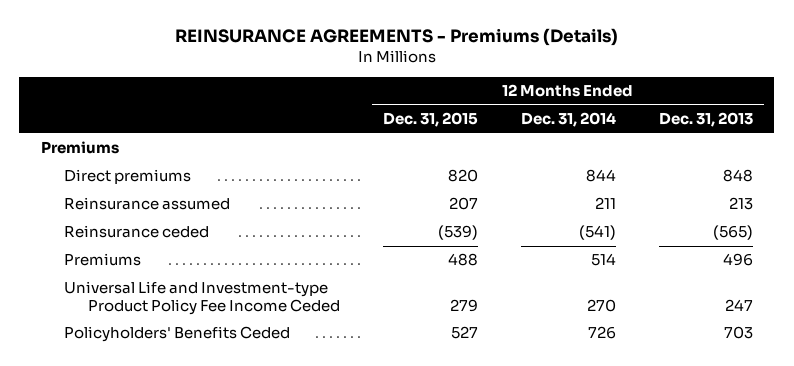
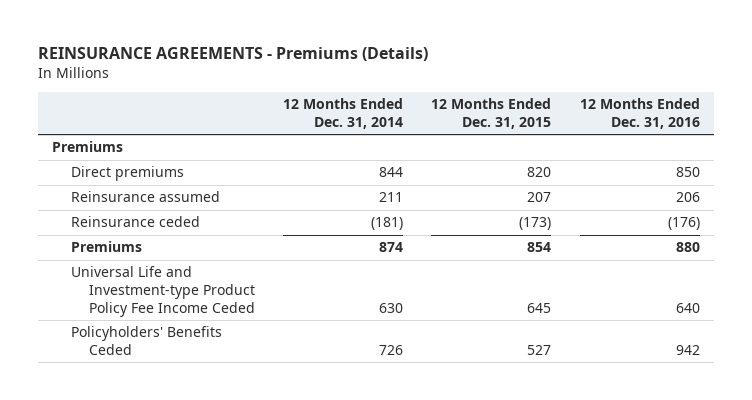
- | 12 Months Ended Dec. 31, 2015 | 12 Months Ended Dec. 31, 2014 | 12 Months Ended Dec. 31, 2013
+ | 12 Months Ended Dec. 31, 2014 | 12 Months Ended Dec. 31, 2015 | 12 Months Ended Dec. 31, 2016
- Reinsurance ceded | (539) | (541) | (565)
- Premiums | 488 | 514 | 496
- Universal Life and Investment-type Product Policy Fee Income Ceded | 279 | 270 | 247
+ Reinsurance ceded | (181) | (173) | (176)
+ Premiums | 874 | 854 | 880
+ Universal Life and Investment-type Product Policy Fee Income Ceded | 630 | 645 | 640

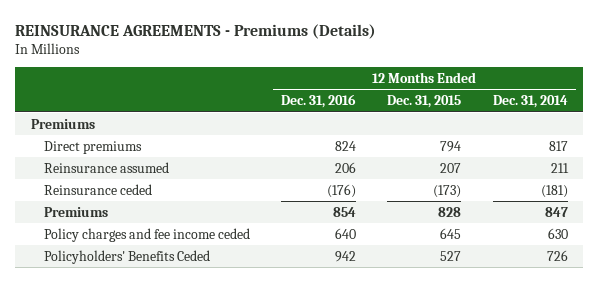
- | 12 Months Ended Dec. 31, 2014 | 12 Months Ended Dec. 31, 2015 | 12 Months Ended Dec. 31, 2016
+ | 12 Months Ended Dec. 31, 2016 | 12 Months Ended Dec. 31, 2015 | 12 Months Ended Dec. 31, 2014
- Direct premiums | 844 | 820 | 850
+ Direct premiums | 824 | 794 | 817
- Premiums | 874 | 854 | 880
- Universal Life and Investment-type Product Policy Fee Income Ceded | 630 | 645 | 640
+ Premiums | 854 | 828 | 847
+ Policy charges and fee income ceded | 640 | 645 | 630

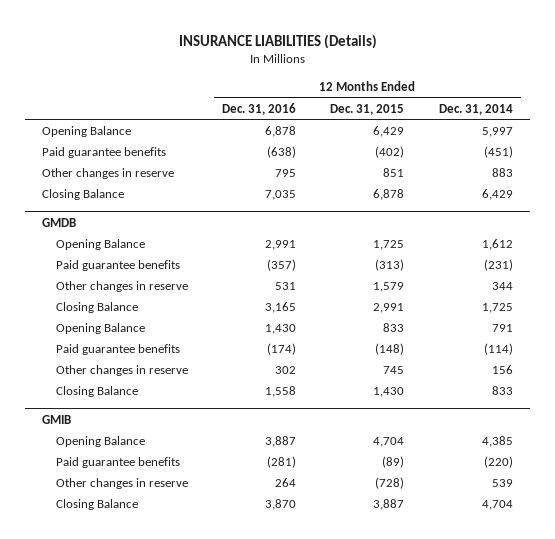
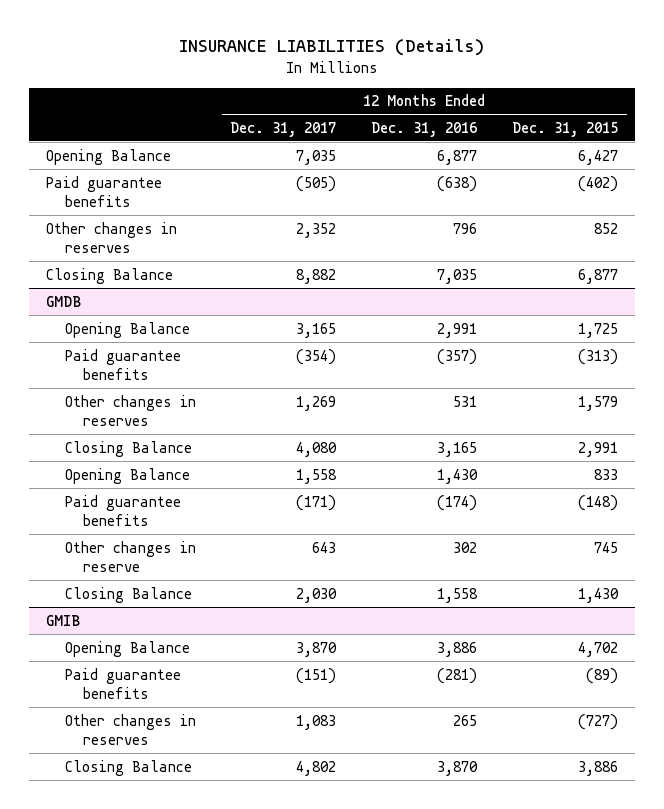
- | 12 Months Ended Dec. 31, 2016 | 12 Months Ended Dec. 31, 2015 | 12 Months Ended Dec. 31, 2014
+ | 12 Months Ended Dec. 31, 2017 | 12 Months Ended Dec. 31, 2016 | 12 Months Ended Dec. 31, 2015
- Opening Balance | 6,878 | 6,429 | 5,997
+ Opening Balance | 7,035 | 6,877 | 6,427
- Other changes in reserve | 795 | 851 | 883
- Closing Balance | 7,035 | 6,878 | 6,429
+ Other changes in reserves | 2,352 | 796 | 852
+ Closing Balance | 8,882 | 7,035 | 6,877
@ GMDB
- Other changes in reserve | 531 | 1,579 | 344
+ Other changes in reserves | 1,269 | 531 | 1,579
@ GMIB
- Opening Balance | 3,887 | 4,704 | 4,385
+ Opening Balance | 3,870 | 3,886 | 4,702
- Other changes in reserve | 264 | (728) | 539
- Closing Balance | 3,870 | 3,887 | 4,704
+ Other changes in reserves | 1,083 | 265 | (727)
+ Closing Balance | 4,802 | 3,870 | 3,886

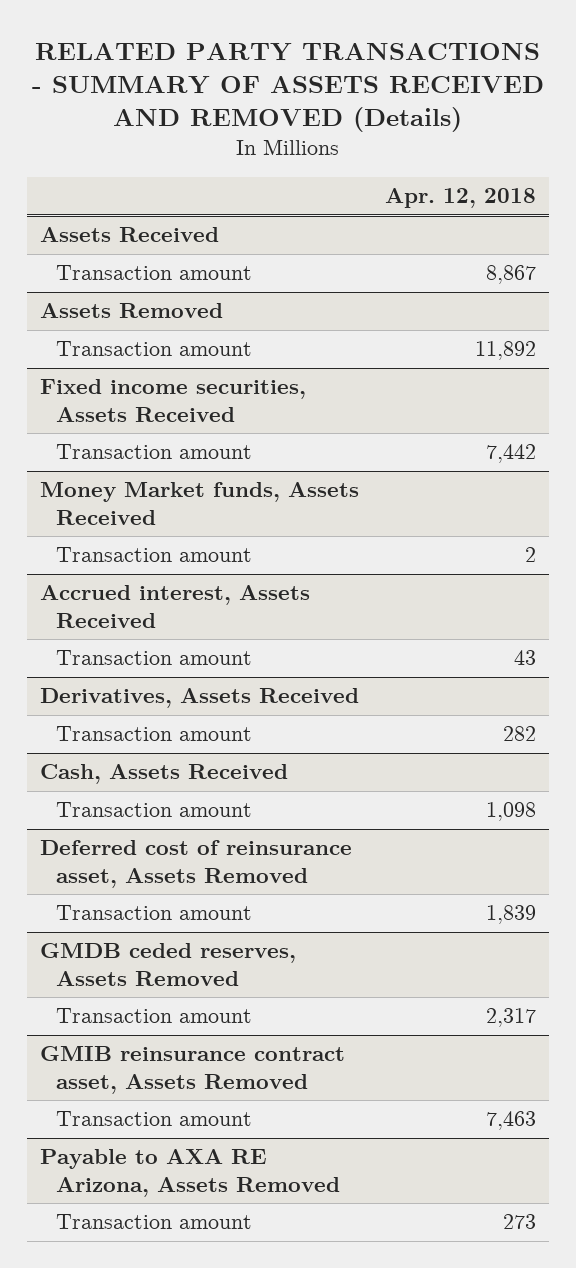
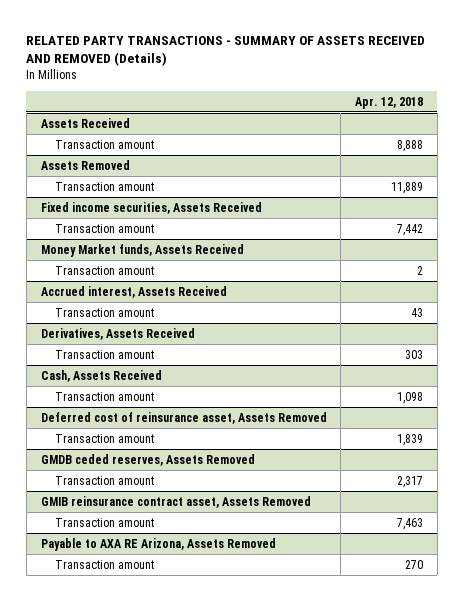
@ Assets Received
- Transaction amount | 8,867
+ Transaction amount | 8,888
@ Assets Removed
- Transaction amount | 11,892
+ Transaction amount | 11,889
@ Derivatives, Assets Received
- Transaction amount | 282
+ Transaction amount | 303
@ Payable to AXA RE Arizona, Assets Removed
- Transaction amount | 273
+ Transaction amount | 270

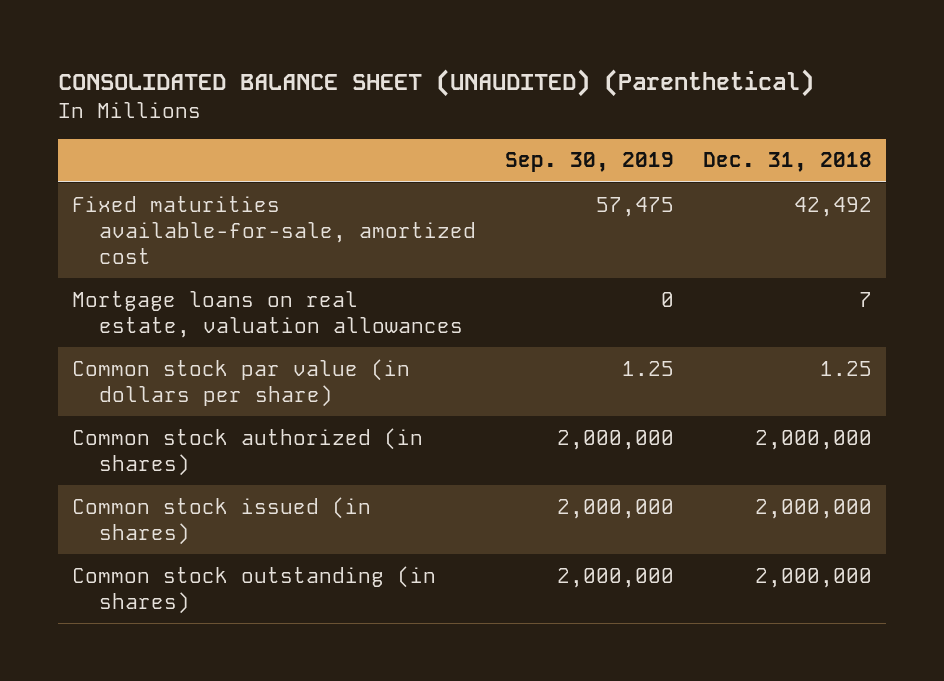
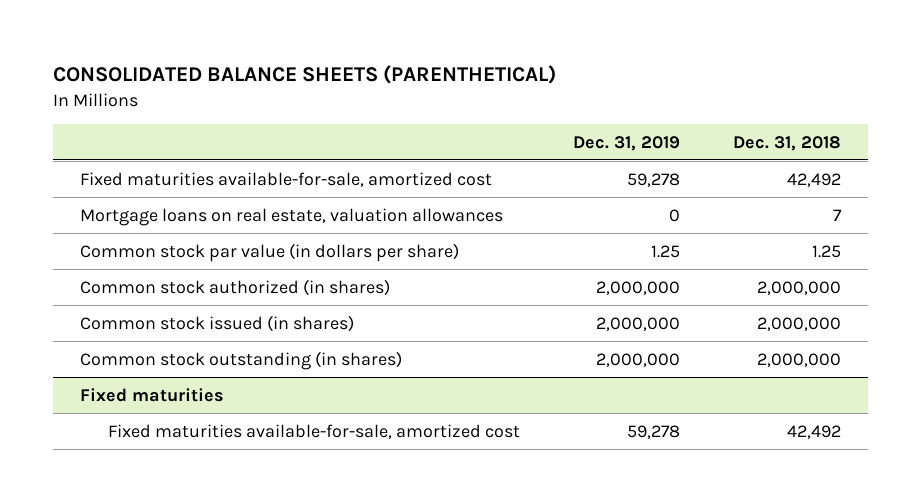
- CONSOLIDATED BALANCE SHEET (UNAUDITED) (Parenthetical)
+ CONSOLIDATED BALANCE SHEETS (PARENTHETICAL)
- | Sep. 30, 2019 | Dec. 31, 2018
+ | Dec. 31, 2019 | Dec. 31, 2018
+ Fixed maturities
+ Fixed maturities available-for-sale, amortized cost | 59,278 | 42,492

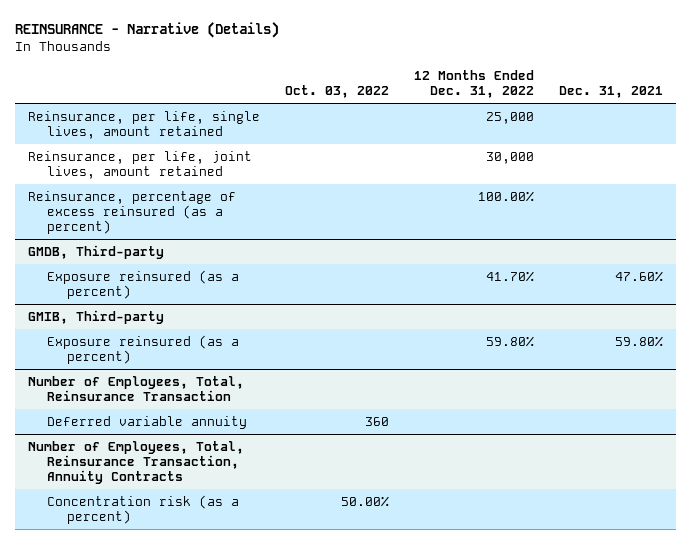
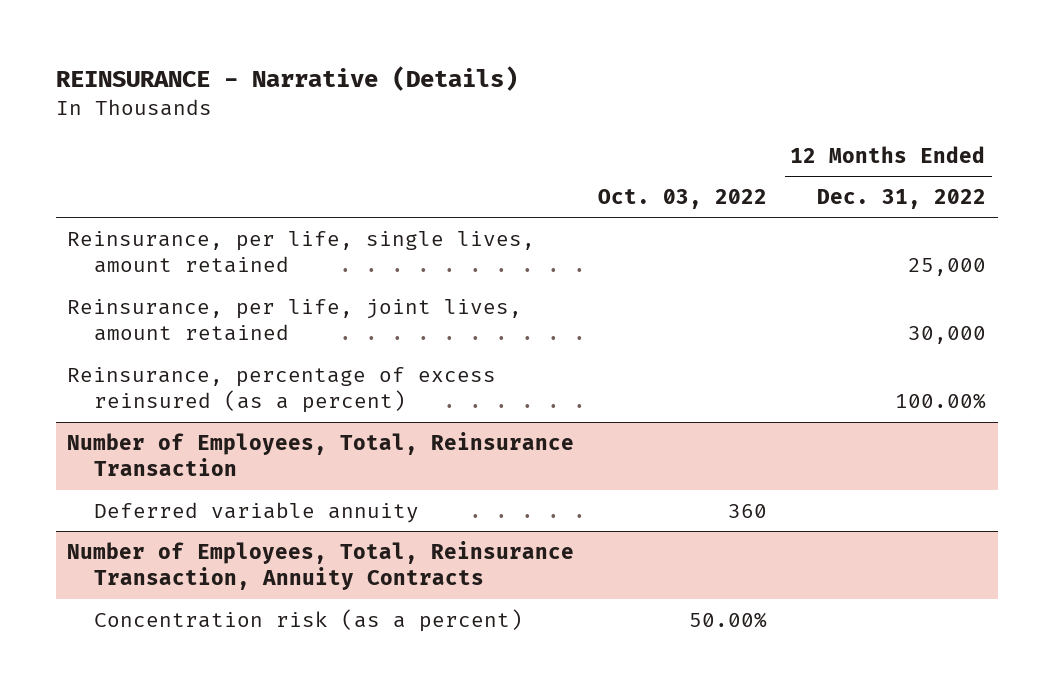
- | Oct. 03, 2022 | 12 Months Ended Dec. 31, 2022 | Dec. 31, 2021
+ | Oct. 03, 2022 | 12 Months Ended Dec. 31, 2022
- GMDB, Third-party
- Exposure reinsured (as a percent) | | 41.70% | 47.60%
- GMIB, Third-party
- Exposure reinsured (as a percent) | | 59.80% | 59.80%

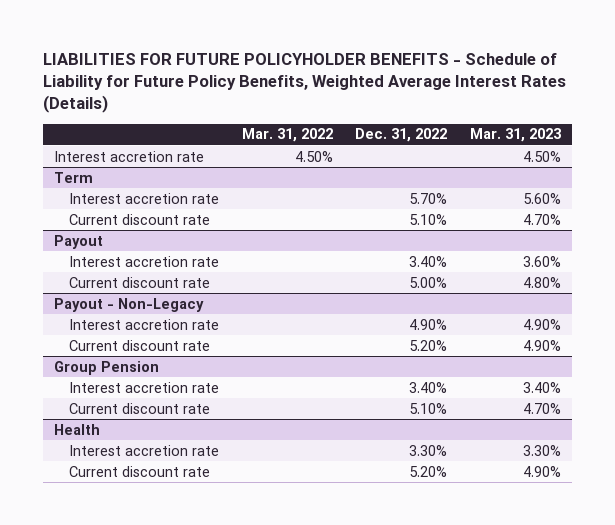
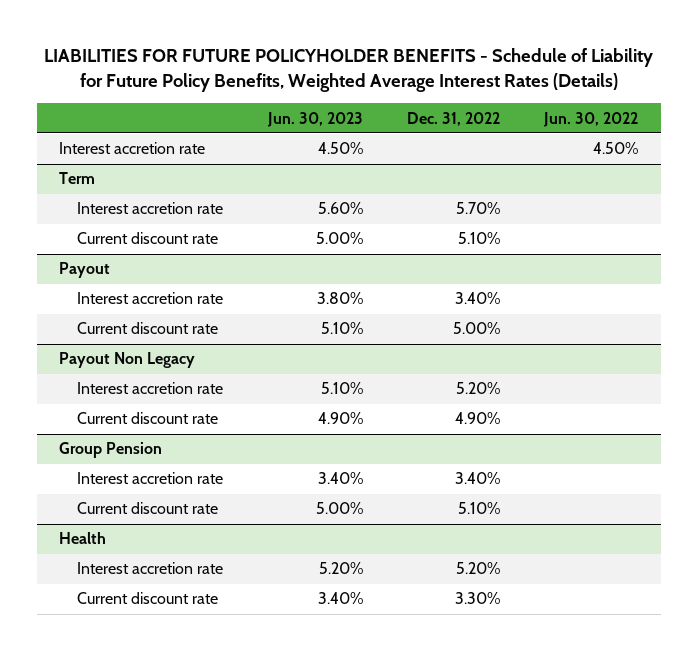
- | Mar. 31, 2022 | Dec. 31, 2022 | Mar. 31, 2023
+ | Jun. 30, 2023 | Dec. 31, 2022 | Jun. 30, 2022
- Payout - Non-Legacy
- Interest accretion rate | | 4.90% | 4.90%
- Current discount rate | | 5.20% | 4.90%
+ Payout Non Legacy
+ Interest accretion rate | 5.10% | 5.20% |
+ Current discount rate | 4.90% | 4.90% |
@ Health
- Interest accretion rate | | 3.30% | 3.30%
- Current discount rate | | 5.20% | 4.90%
+ Interest accretion rate | 5.20% | 5.20% |
+ Current discount rate | 3.40% | 3.30% |

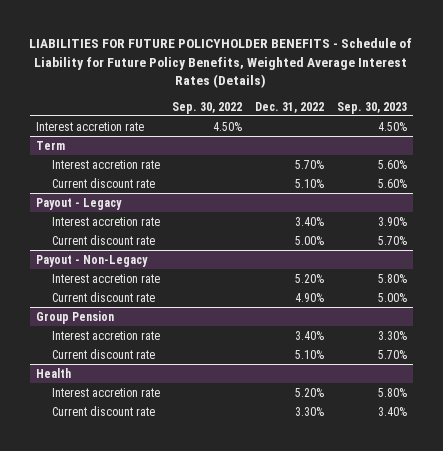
- | Jun. 30, 2023 | Dec. 31, 2022 | Jun. 30, 2022
+ | Sep. 30, 2022 | Dec. 31, 2022 | Sep. 30, 2023
- Payout
+ Payout - Legacy
- Payout Non Legacy
+ Payout - Non-Legacy

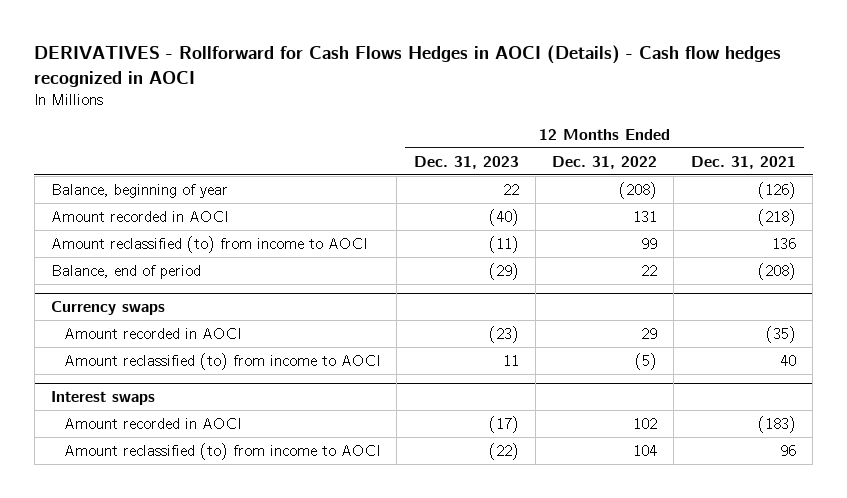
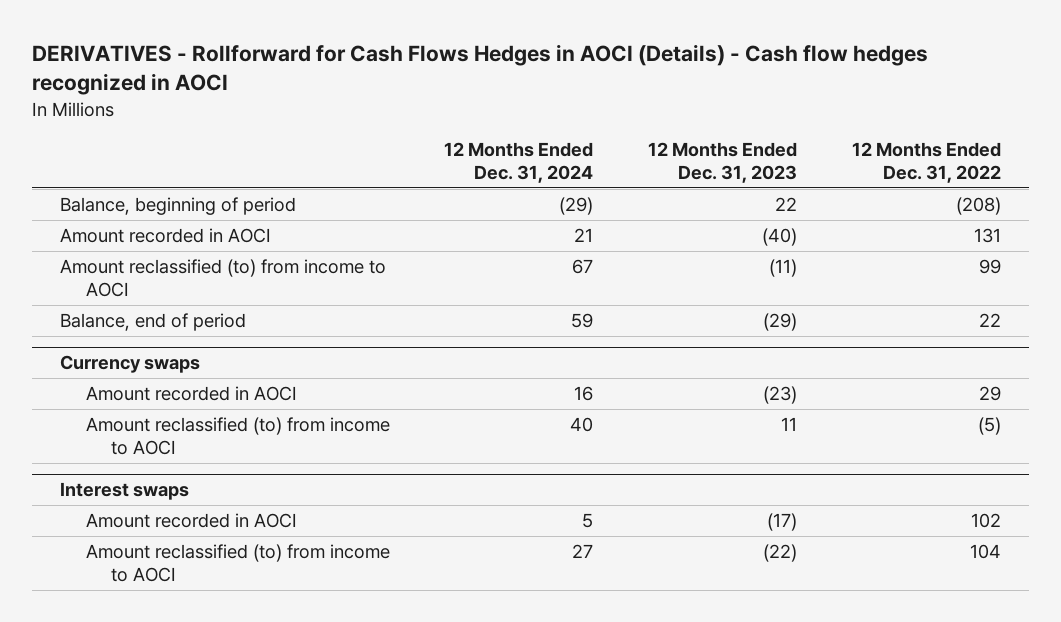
- | 12 Months Ended Dec. 31, 2023 | 12 Months Ended Dec. 31, 2022 | 12 Months Ended Dec. 31, 2021
+ | 12 Months Ended Dec. 31, 2024 | 12 Months Ended Dec. 31, 2023 | 12 Months Ended Dec. 31, 2022
- Balance, beginning of year | 22 | (208) | (126)
+ Balance, beginning of period | (29) | 22 | (208)

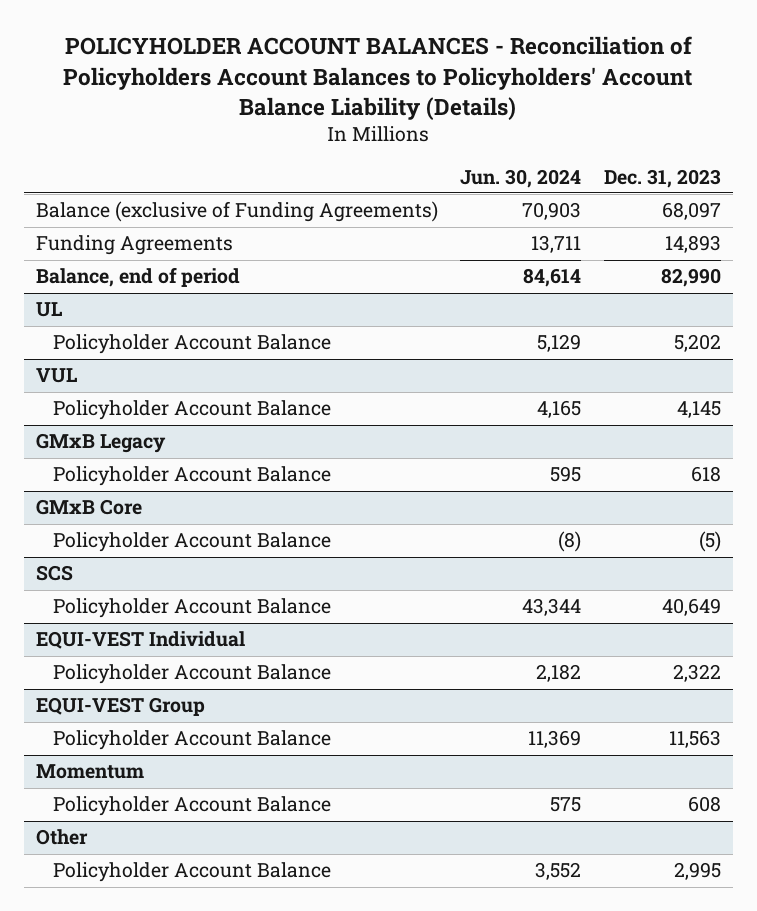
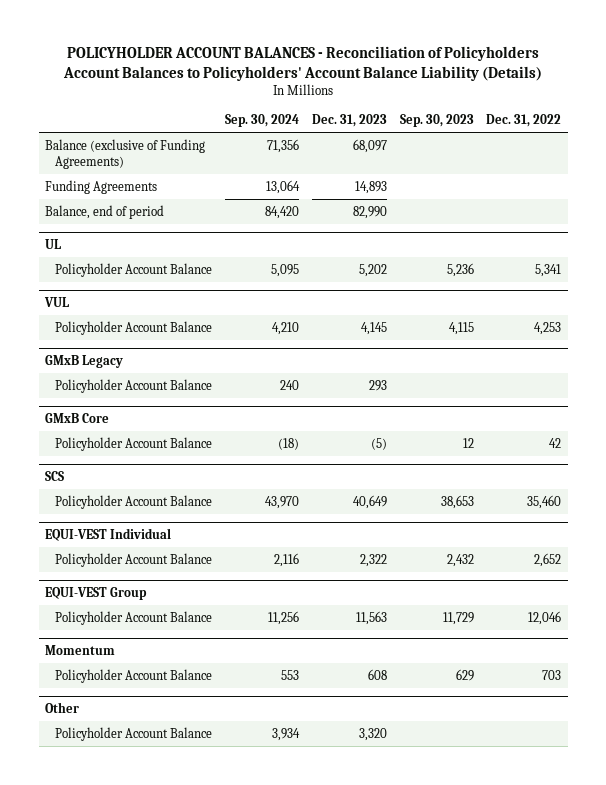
- | Jun. 30, 2024 | Dec. 31, 2023
+ | Sep. 30, 2024 | Dec. 31, 2023 | Sep. 30, 2023 | Dec. 31, 2022
@ GMxB Legacy
- Policyholder Account Balance | 595 | 618
+ Policyholder Account Balance | 240 | 293 | |
@ Other
- Policyholder Account Balance | 3,552 | 2,995
+ Policyholder Account Balance | 3,934 | 3,320 | |

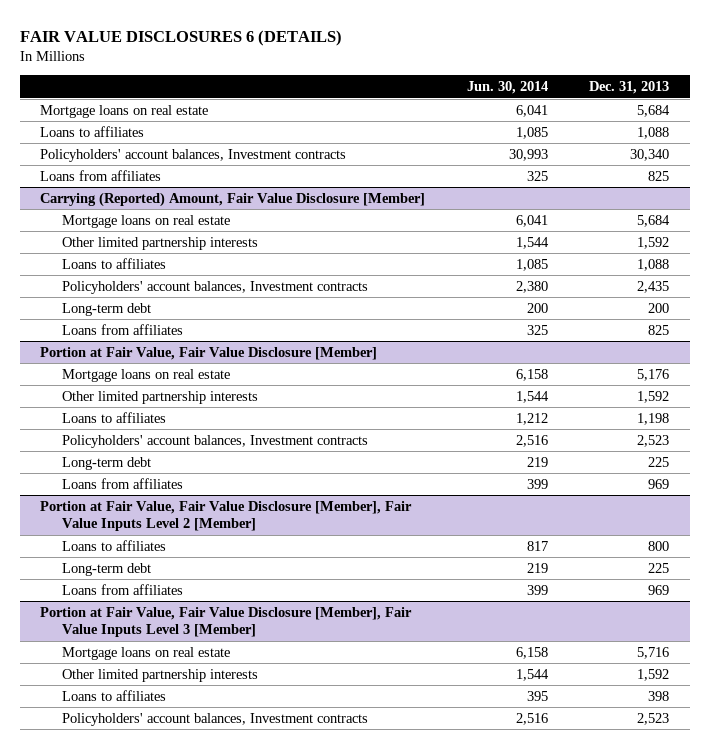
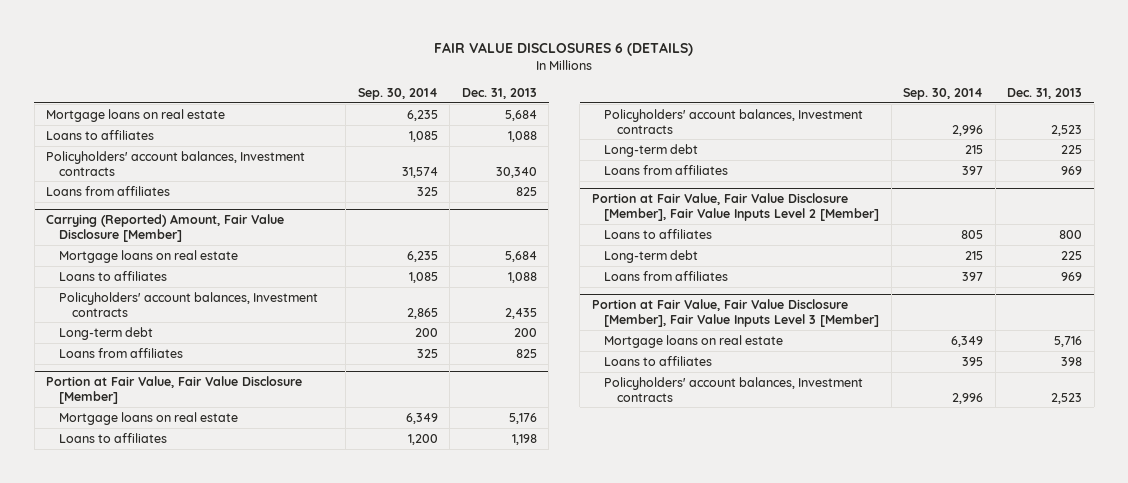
- | Jun. 30, 2014 | Dec. 31, 2013
+ | Sep. 30, 2014 | Dec. 31, 2013
@ Carrying (Reported) Amount, Fair Value Disclosure [Member]
- Other limited partnership interests | 1,544 | 1,592
@ Portion at Fair Value, Fair Value Disclosure [Member]
- Other limited partnership interests | 1,544 | 1,592
@ Portion at Fair Value, Fair Value Disclosure [Member], Fair Value Inputs Level 3 [Member]
- Other limited partnership interests | 1,544 | 1,592

